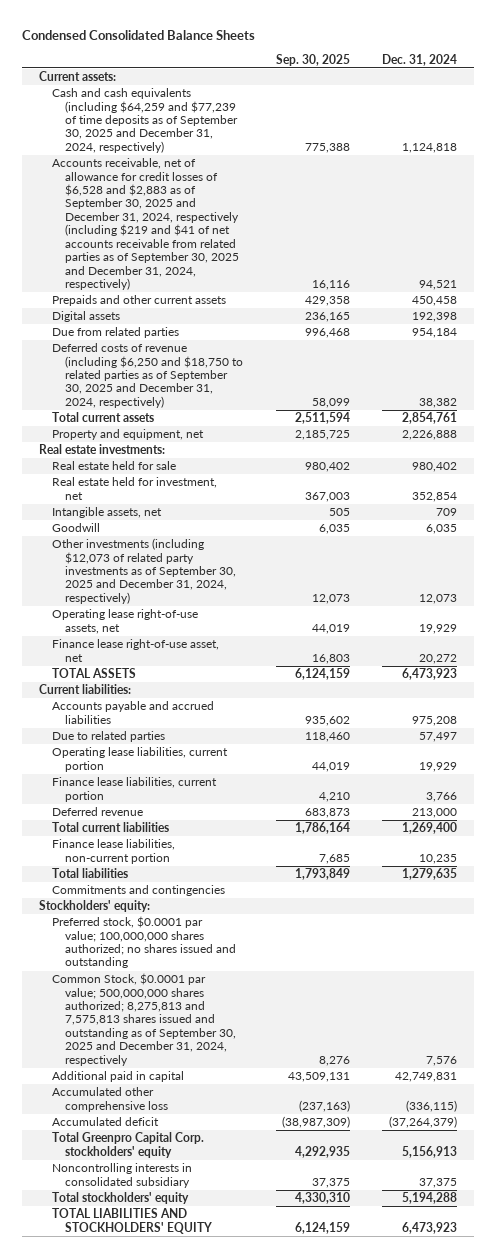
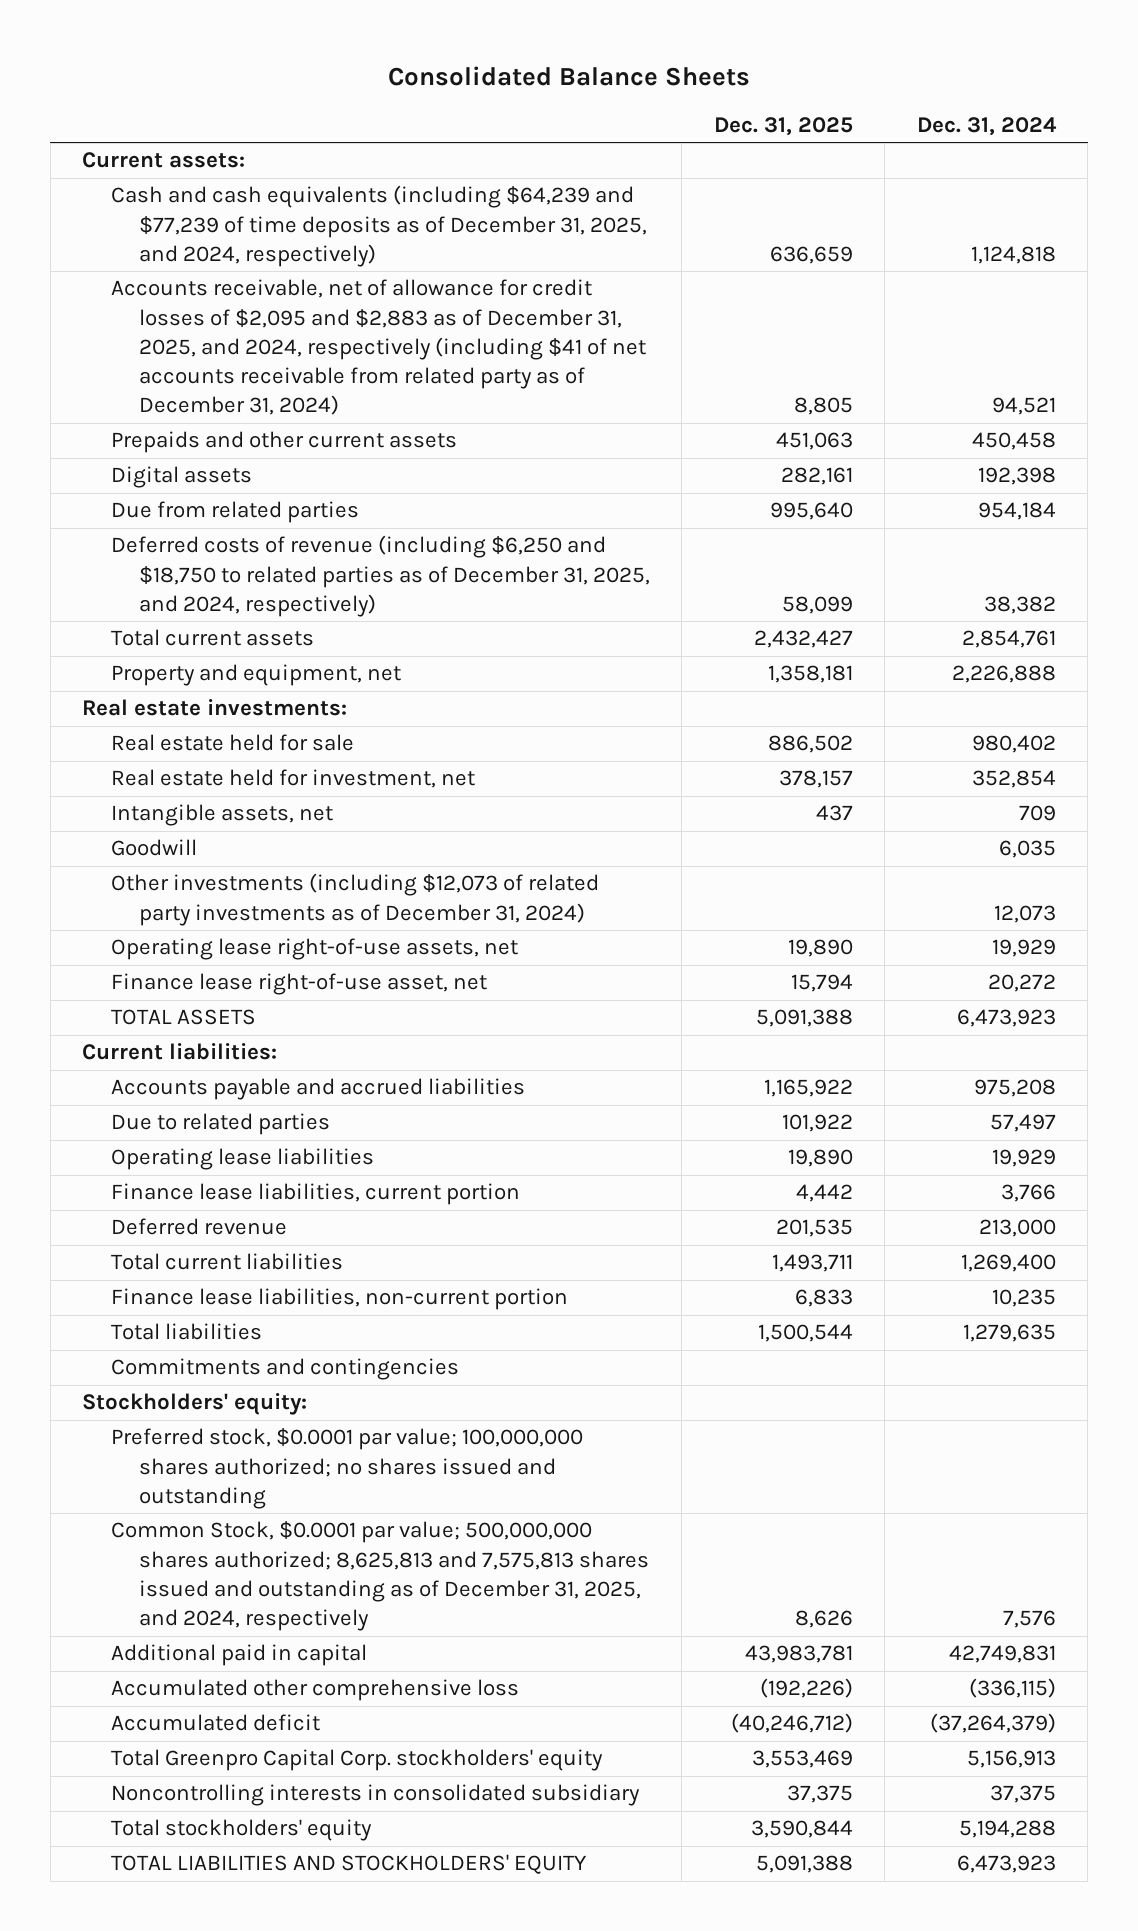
- Condensed Consolidated Balance Sheets
+ Consolidated Balance Sheets
- | Sep. 30, 2025 | Dec. 31, 2024
+ | Dec. 31, 2025 | Dec. 31, 2024
- Cash and cash equivalents (including $64,259 and $77,239 of time deposits as of September 30, 2025 and December 31, 2024, respectively) | 775,388 | 1,124,818
- Accounts receivable, net of allowance for credit losses of $6,528 and $2,883 as of September 30, 2025 and December 31, 2024, respectively (including $219 and $41 of net accounts receivable from related parties as of September 30, 2025 and December 31, 2024, respectively) | 16,116 | 94,521
+ Cash and cash equivalents (including $64,239 and $77,239 of time deposits as of December 31, 2025, and 2024, respectively) | 636,659 | 1,124,818
+ Accounts receivable, net of allowance for credit losses of $2,095 and $2,883 as of December 31, 2025, and 2024, respectively (including $41 of net accounts receivable from related party as of December 31, 2024) | 8,805 | 94,521
- Deferred costs of revenue (including $6,250 and $18,750 to related parties as of September 30, 2025 and December 31, 2024, respectively) | 58,099 | 38,382
+ Deferred costs of revenue (including $6,250 and $18,750 to related parties as of December 31, 2025, and 2024, respectively) | 58,099 | 38,382
- Other investments (including $12,073 of related party investments as of September 30, 2025 and December 31, 2024, respectively) | 12,073 | 12,073
+ Other investments (including $12,073 of related party investments as of December 31, 2024) | | 12,073
- Operating lease liabilities, current portion | 44,019 | 19,929
+ Operating lease liabilities | 19,890 | 19,929
- Common Stock, $0.0001 par value; 500,000,000 shares authorized; 8,275,813 and 7,575,813 shares issued and outstanding as of September 30, 2025 and December 31, 2024, respectively | 8,276 | 7,576
+ Common Stock, $0.0001 par value; 500,000,000 shares authorized; 8,625,813 and 7,575,813 shares issued and outstanding as of December 31, 2025, and 2024, respectively | 8,626 | 7,576

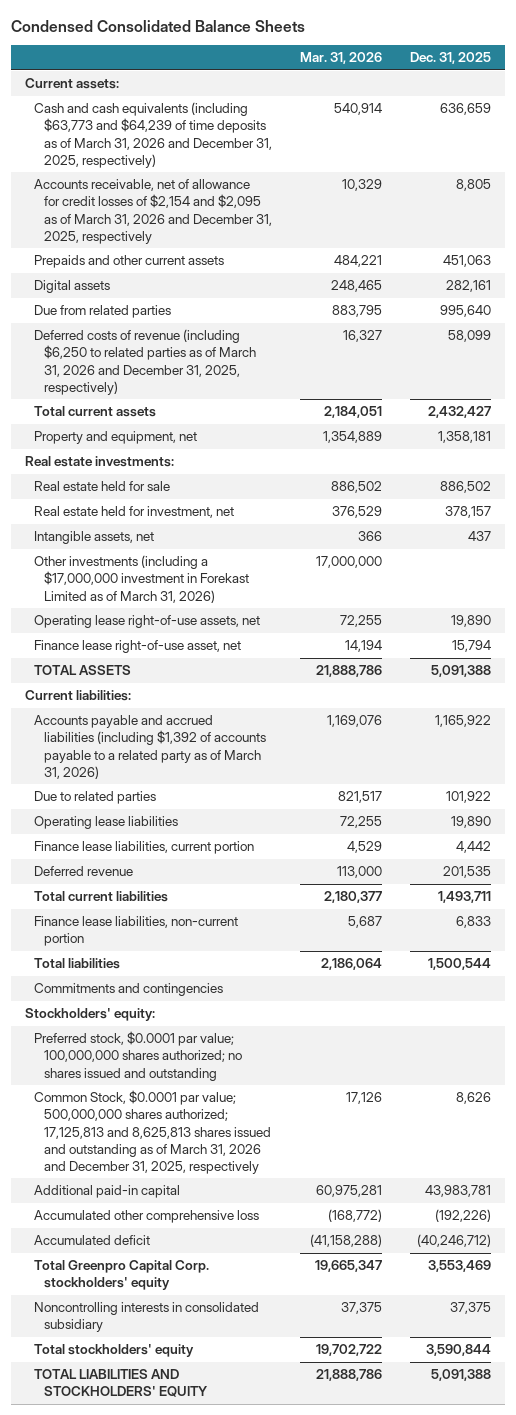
- Consolidated Balance Sheets
+ Condensed Consolidated Balance Sheets
- | Dec. 31, 2025 | Dec. 31, 2024
+ | Mar. 31, 2026 | Dec. 31, 2025
- Cash and cash equivalents (including $64,239 and $77,239 of time deposits as of December 31, 2025, and 2024, respectively) | 636,659 | 1,124,818
- Accounts receivable, net of allowance for credit losses of $2,095 and $2,883 as of December 31, 2025, and 2024, respectively (including $41 of net accounts receivable from related party as of December 31, 2024) | 8,805 | 94,521
+ Cash and cash equivalents (including $63,773 and $64,239 of time deposits as of March 31, 2026 and December 31, 2025, respectively) | 540,914 | 636,659
+ Accounts receivable, net of allowance for credit losses of $2,154 and $2,095 as of March 31, 2026 and December 31, 2025, respectively | 10,329 | 8,805
- Deferred costs of revenue (including $6,250 and $18,750 to related parties as of December 31, 2025, and 2024, respectively) | 58,099 | 38,382
+ Deferred costs of revenue (including $6,250 to related parties as of March 31, 2026 and December 31, 2025, respectively) | 16,327 | 58,099
- Goodwill | | 6,035
- Other investments (including $12,073 of related party investments as of December 31, 2024) | | 12,073
+ Other investments (including a $17,000,000 investment in Forekast Limited as of March 31, 2026) | 17,000,000 |
- Accounts payable and accrued liabilities | 1,165,922 | 975,208
+ Accounts payable and accrued liabilities (including $1,392 of accounts payable to a related party as of March 31, 2026) | 1,169,076 | 1,165,922
- Common Stock, $0.0001 par value; 500,000,000 shares authorized; 8,625,813 and 7,575,813 shares issued and outstanding as of December 31, 2025, and 2024, respectively | 8,626 | 7,576
- Additional paid in capital | 43,983,781 | 42,749,831
+ Common Stock, $0.0001 par value; 500,000,000 shares authorized; 17,125,813 and 8,625,813 shares issued and outstanding as of March 31, 2026 and December 31, 2025, respectively | 17,126 | 8,626
+ Additional paid-in capital | 60,975,281 | 43,983,781

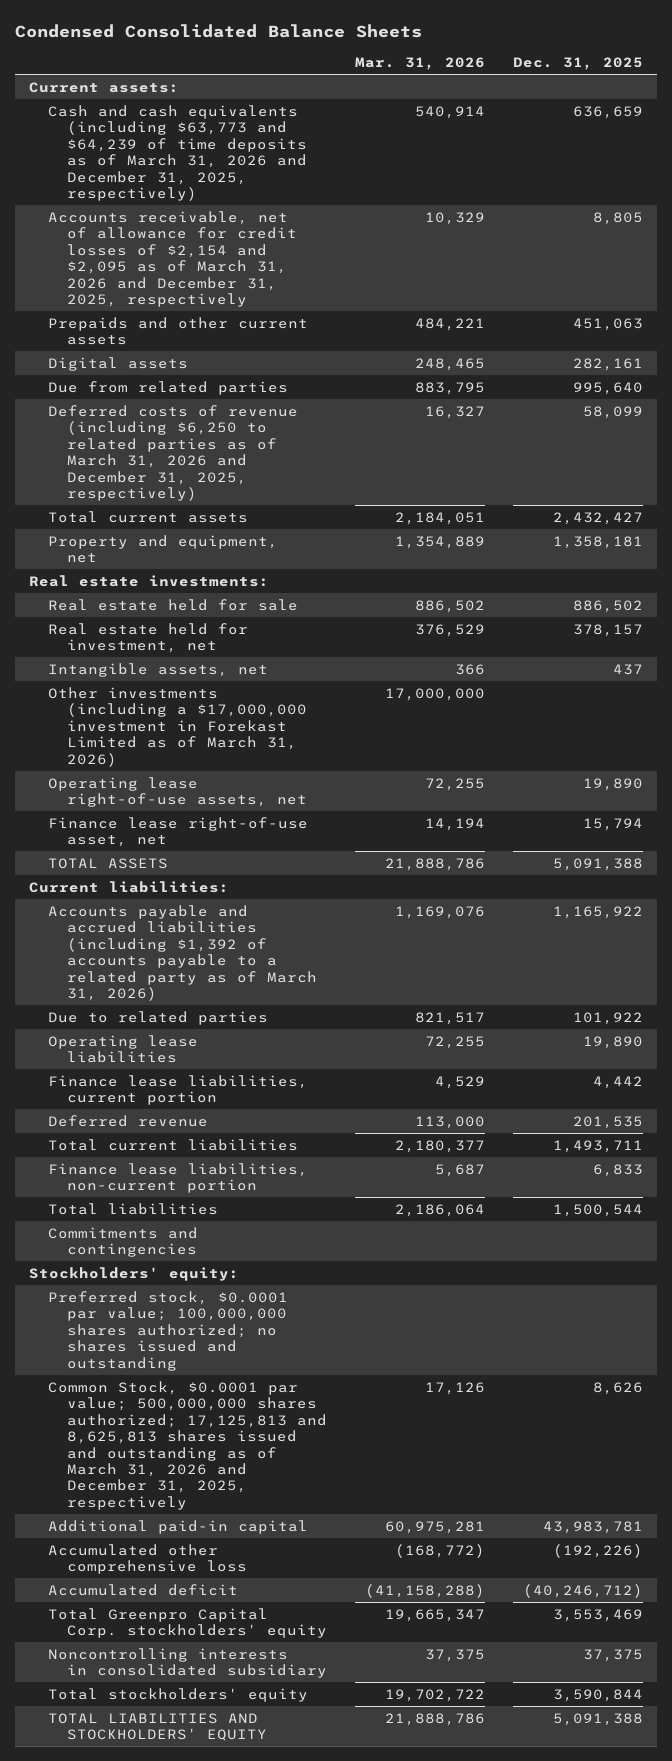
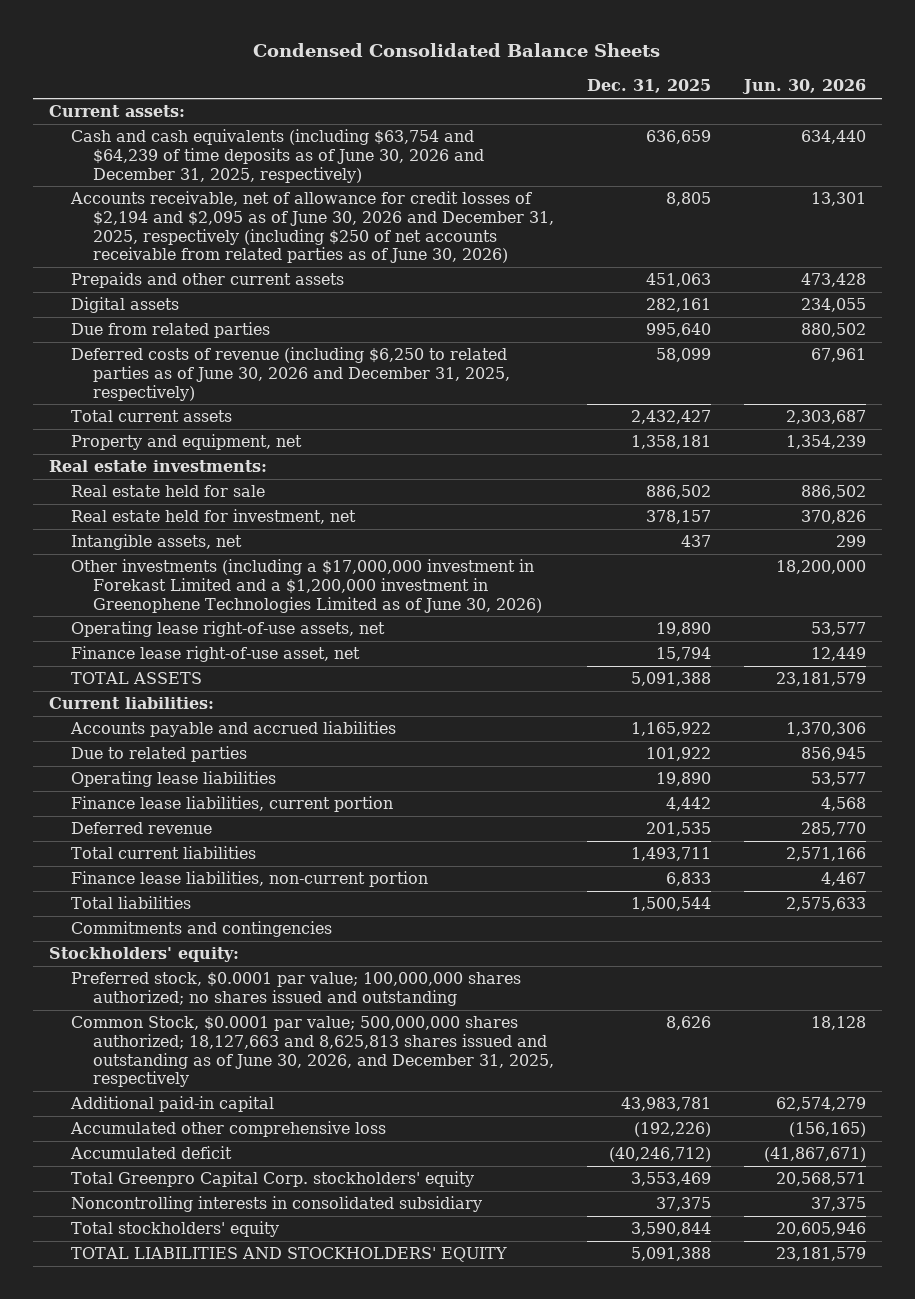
- | Mar. 31, 2026 | Dec. 31, 2025
+ | Dec. 31, 2025 | Jun. 30, 2026
- Cash and cash equivalents (including $63,773 and $64,239 of time deposits as of March 31, 2026 and December 31, 2025, respectively) | 540,914 | 636,659
- Accounts receivable, net of allowance for credit losses of $2,154 and $2,095 as of March 31, 2026 and December 31, 2025, respectively | 10,329 | 8,805
+ Cash and cash equivalents (including $63,754 and $64,239 of time deposits as of June 30, 2026 and December 31, 2025, respectively) | 636,659 | 634,440
+ Accounts receivable, net of allowance for credit losses of $2,194 and $2,095 as of June 30, 2026 and December 31, 2025, respectively (including $250 of net accounts receivable from related parties as of June 30, 2026) | 8,805 | 13,301
- Deferred costs of revenue (including $6,250 to related parties as of March 31, 2026 and December 31, 2025, respectively) | 16,327 | 58,099
+ Deferred costs of revenue (including $6,250 to related parties as of June 30, 2026 and December 31, 2025, respectively) | 58,099 | 67,961
- Other investments (including a $17,000,000 investment in Forekast Limited as of March 31, 2026) | 17,000,000 |
+ Other investments (including a $17,000,000 investment in Forekast Limited and a $1,200,000 investment in Greenophene Technologies Limited as of June 30, 2026) | | 18,200,000
- Accounts payable and accrued liabilities (including $1,392 of accounts payable to a related party as of March 31, 2026) | 1,169,076 | 1,165,922
+ Accounts payable and accrued liabilities | 1,165,922 | 1,370,306
- Common Stock, $0.0001 par value; 500,000,000 shares authorized; 17,125,813 and 8,625,813 shares issued and outstanding as of March 31, 2026 and December 31, 2025, respectively | 17,126 | 8,626
+ Common Stock, $0.0001 par value; 500,000,000 shares authorized; 18,127,663 and 8,625,813 shares issued and outstanding as of June 30, 2026, and December 31, 2025, respectively | 8,626 | 18,128

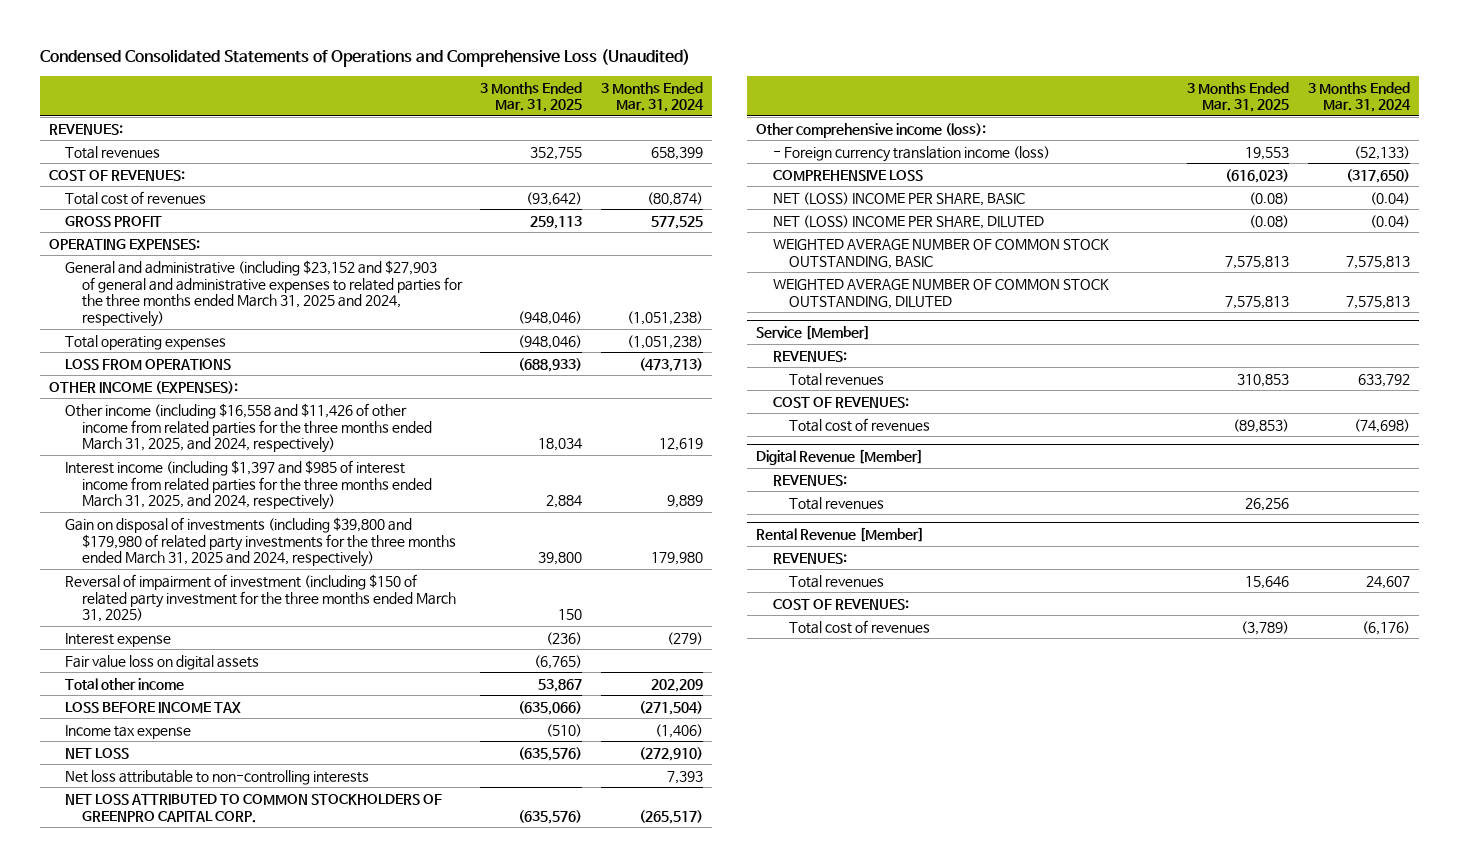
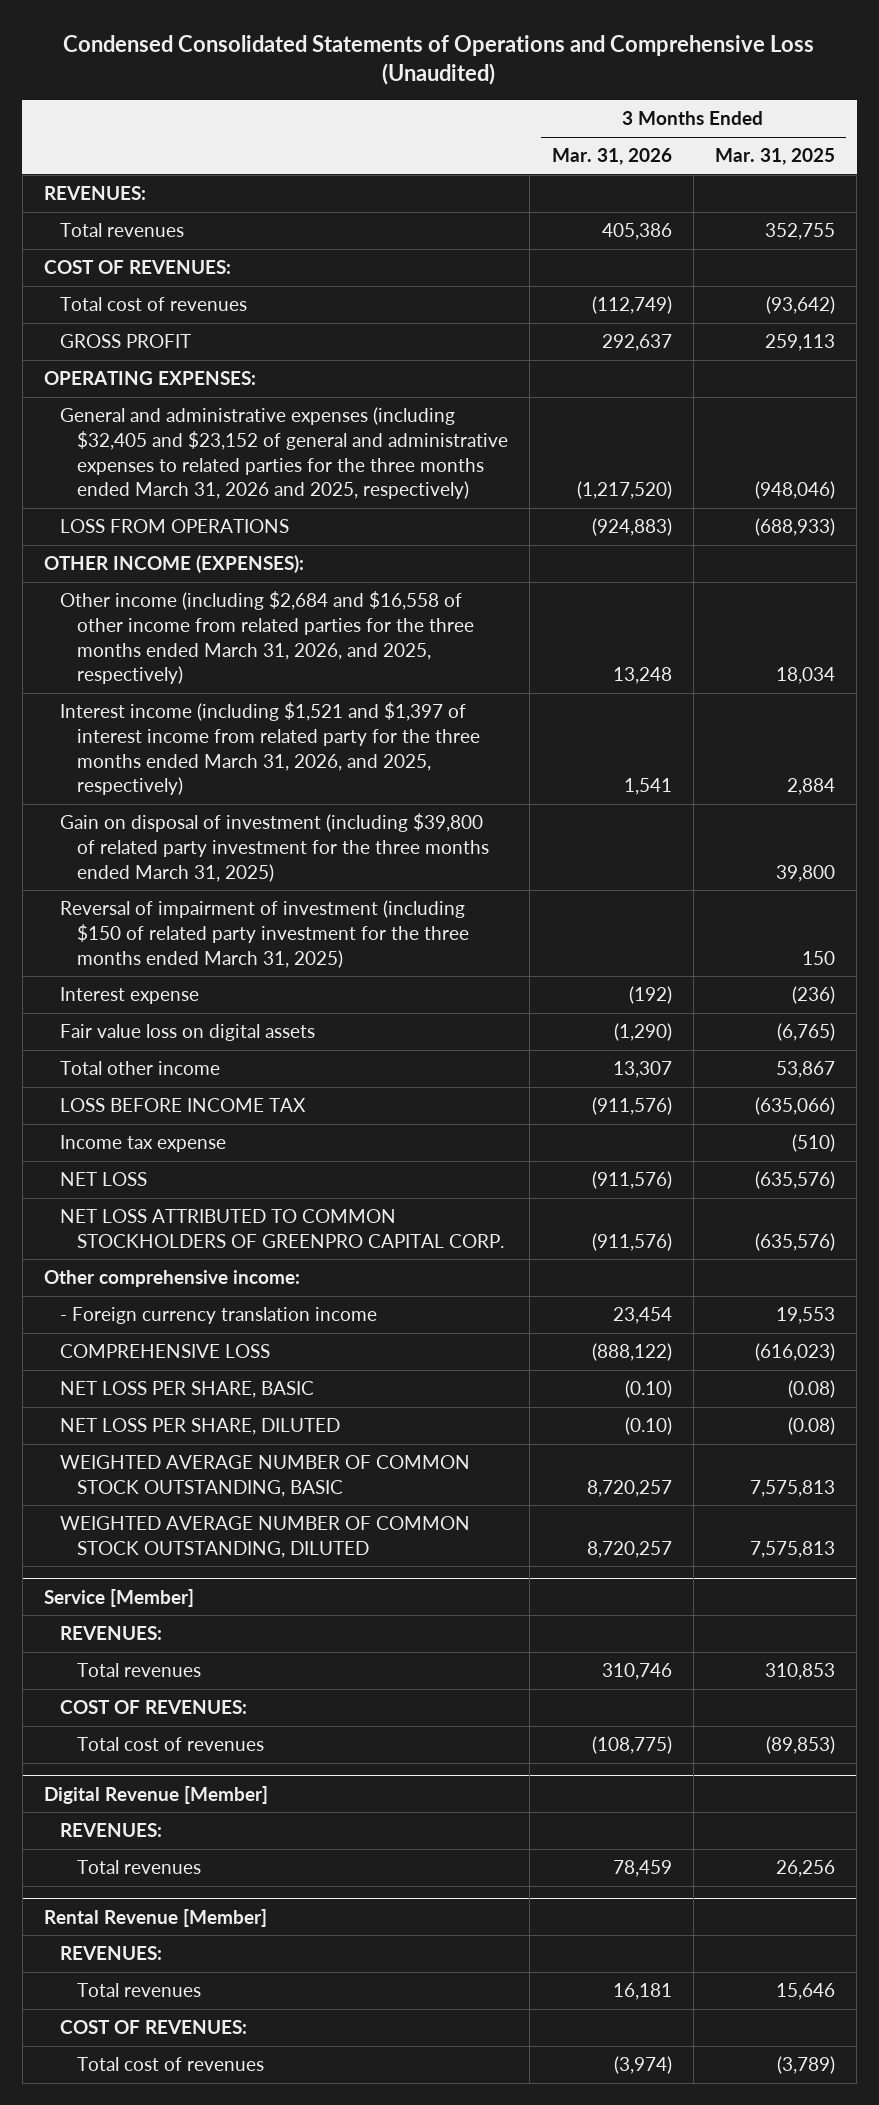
- | 3 Months Ended Mar. 31, 2025 | 3 Months Ended Mar. 31, 2024
+ | 3 Months Ended Mar. 31, 2026 | 3 Months Ended Mar. 31, 2025
- General and administrative (including $23,152 and $27,903 of general and administrative expenses to related parties for the three months ended March 31, 2025 and 2024, respectively) | (948,046) | (1,051,238)
- Total operating expenses | (948,046) | (1,051,238)
+ General and administrative expenses (including $32,405 and $23,152 of general and administrative expenses to related parties for the three months ended March 31, 2026 and 2025, respectively) | (1,217,520) | (948,046)
- Other income (including $16,558 and $11,426 of other income from related parties for the three months ended March 31, 2025, and 2024, respectively) | 18,034 | 12,619
- Interest income (including $1,397 and $985 of interest income from related parties for the three months ended March 31, 2025, and 2024, respectively) | 2,884 | 9,889
- Gain on disposal of investments (including $39,800 and $179,980 of related party investments for the three months ended March 31, 2025 and 2024, respectively) | 39,800 | 179,980
+ Other income (including $2,684 and $16,558 of other income from related parties for the three months ended March 31, 2026, and 2025, respectively) | 13,248 | 18,034
+ Interest income (including $1,521 and $1,397 of interest income from related party for the three months ended March 31, 2026, and 2025, respectively) | 1,541 | 2,884
+ Gain on disposal of investment (including $39,800 of related party investment for the three months ended March 31, 2025) | | 39,800
- Net loss attributable to non-controlling interests | | 7,393
- Other comprehensive income (loss):
- - Foreign currency translation income (loss) | 19,553 | (52,133)
+ Other comprehensive income:
+ - Foreign currency translation income | 23,454 | 19,553
- NET (LOSS) INCOME PER SHARE, BASIC | (0.08) | (0.04)
- NET (LOSS) INCOME PER SHARE, DILUTED | (0.08) | (0.04)
+ NET LOSS PER SHARE, BASIC | (0.10) | (0.08)
+ NET LOSS PER SHARE, DILUTED | (0.10) | (0.08)

